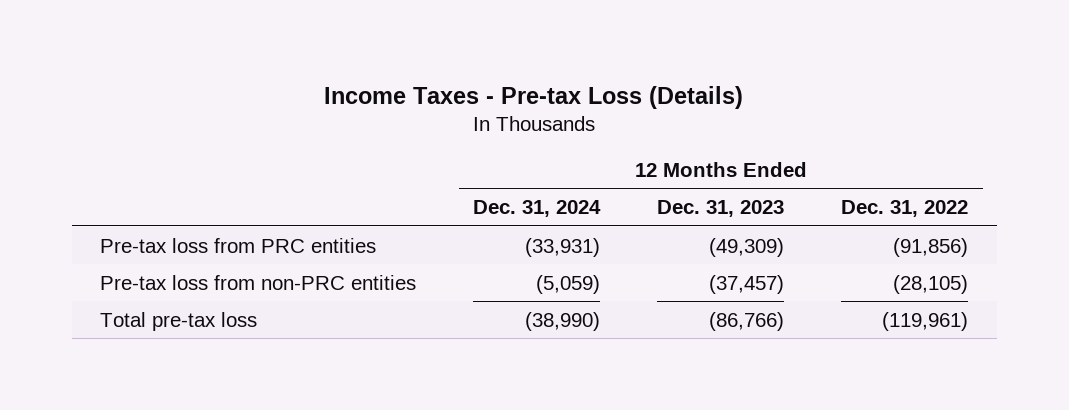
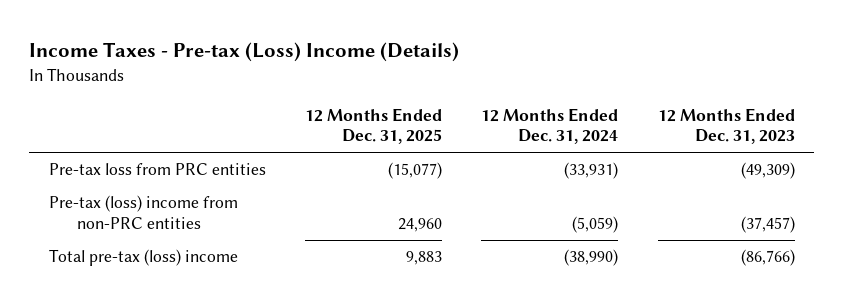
- Income Taxes - Pre-tax Loss (Details)
+ Income Taxes - Pre-tax (Loss) Income (Details)
- | 12 Months Ended Dec. 31, 2024 | 12 Months Ended Dec. 31, 2023 | 12 Months Ended Dec. 31, 2022
+ | 12 Months Ended Dec. 31, 2025 | 12 Months Ended Dec. 31, 2024 | 12 Months Ended Dec. 31, 2023
- Pre-tax loss from non-PRC entities | (5,059) | (37,457) | (28,105)
- Total pre-tax loss | (38,990) | (86,766) | (119,961)
+ Pre-tax (loss) income from non-PRC entities | 24,960 | (5,059) | (37,457)
+ Total pre-tax (loss) income | 9,883 | (38,990) | (86,766)

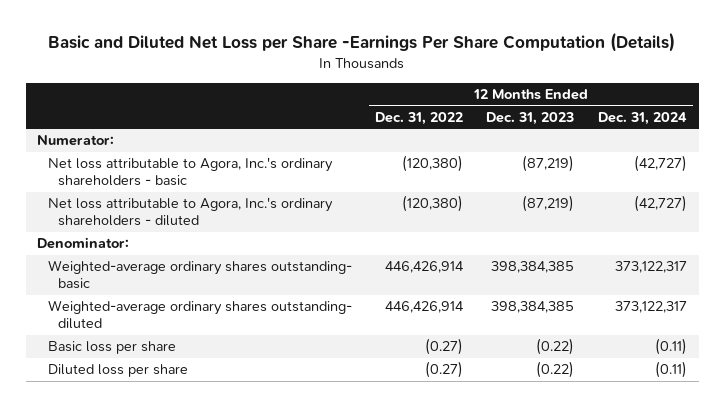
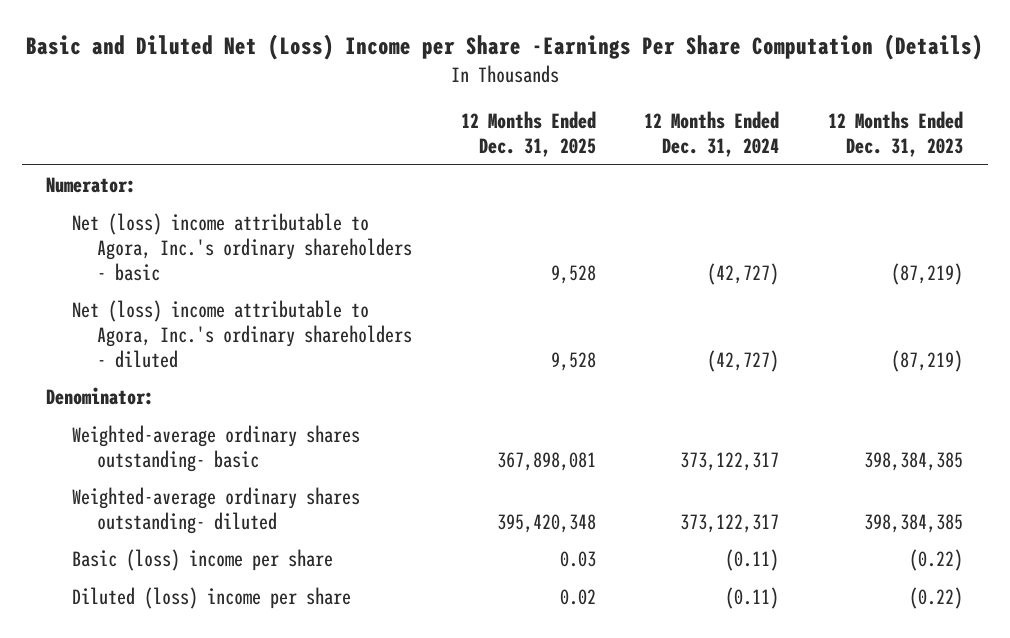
- Basic and Diluted Net Loss per Share -Earnings Per Share Computation (Details)
+ Basic and Diluted Net (Loss) Income per Share -Earnings Per Share Computation (Details)
- | 12 Months Ended Dec. 31, 2022 | 12 Months Ended Dec. 31, 2023 | 12 Months Ended Dec. 31, 2024
+ | 12 Months Ended Dec. 31, 2025 | 12 Months Ended Dec. 31, 2024 | 12 Months Ended Dec. 31, 2023
- Net loss attributable to Agora, Inc.'s ordinary shareholders - basic | (120,380) | (87,219) | (42,727)
- Net loss attributable to Agora, Inc.'s ordinary shareholders - diluted | (120,380) | (87,219) | (42,727)
+ Net (loss) income attributable to Agora, Inc.'s ordinary shareholders - basic | 9,528 | (42,727) | (87,219)
+ Net (loss) income attributable to Agora, Inc.'s ordinary shareholders - diluted | 9,528 | (42,727) | (87,219)
- Basic loss per share | (0.27) | (0.22) | (0.11)
- Diluted loss per share | (0.27) | (0.22) | (0.11)
+ Basic (loss) income per share | 0.03 | (0.11) | (0.22)
+ Diluted (loss) income per share | 0.02 | (0.11) | (0.22)

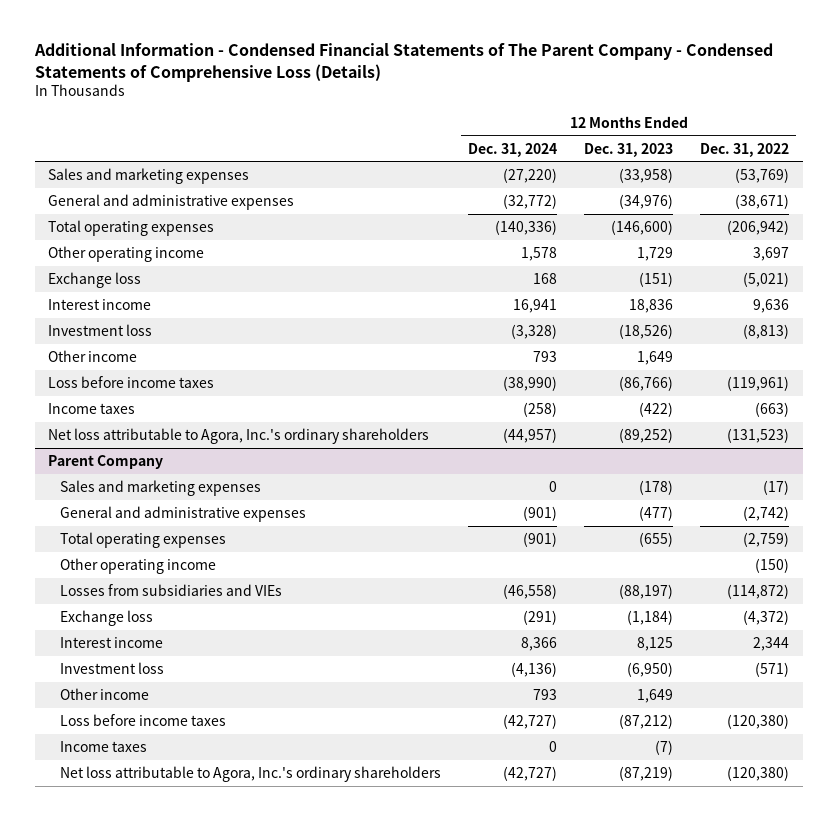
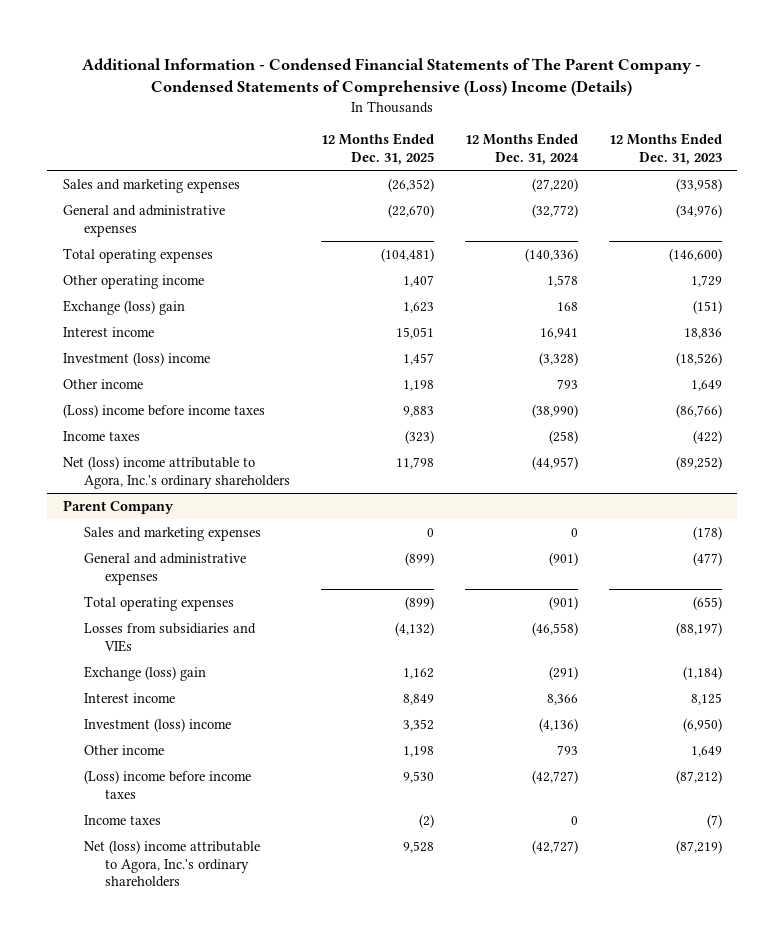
- Additional Information - Condensed Financial Statements of The Parent Company - Condensed Statements of Comprehensive Loss (Details)
+ Additional Information - Condensed Financial Statements of The Parent Company - Condensed Statements of Comprehensive (Loss) Income (Details)
- | 12 Months Ended Dec. 31, 2024 | 12 Months Ended Dec. 31, 2023 | 12 Months Ended Dec. 31, 2022
+ | 12 Months Ended Dec. 31, 2025 | 12 Months Ended Dec. 31, 2024 | 12 Months Ended Dec. 31, 2023
- Exchange loss | 168 | (151) | (5,021)
+ Exchange (loss) gain | 1,623 | 168 | (151)
- Investment loss | (3,328) | (18,526) | (8,813)
+ Investment (loss) income | 1,457 | (3,328) | (18,526)
- Loss before income taxes | (38,990) | (86,766) | (119,961)
+ (Loss) income before income taxes | 9,883 | (38,990) | (86,766)
- Net loss attributable to Agora, Inc.'s ordinary shareholders | (44,957) | (89,252) | (131,523)
+ Net (loss) income attributable to Agora, Inc.'s ordinary shareholders | 11,798 | (44,957) | (89,252)
@ Parent Company
- Other operating income | | | (150)
- Exchange loss | (291) | (1,184) | (4,372)
+ Exchange (loss) gain | 1,162 | (291) | (1,184)
- Investment loss | (4,136) | (6,950) | (571)
+ Investment (loss) income | 3,352 | (4,136) | (6,950)
- Loss before income taxes | (42,727) | (87,212) | (120,380)
+ (Loss) income before income taxes | 9,530 | (42,727) | (87,212)
- Net loss attributable to Agora, Inc.'s ordinary shareholders | (42,727) | (87,219) | (120,380)
+ Net (loss) income attributable to Agora, Inc.'s ordinary shareholders | 9,528 | (42,727) | (87,219)

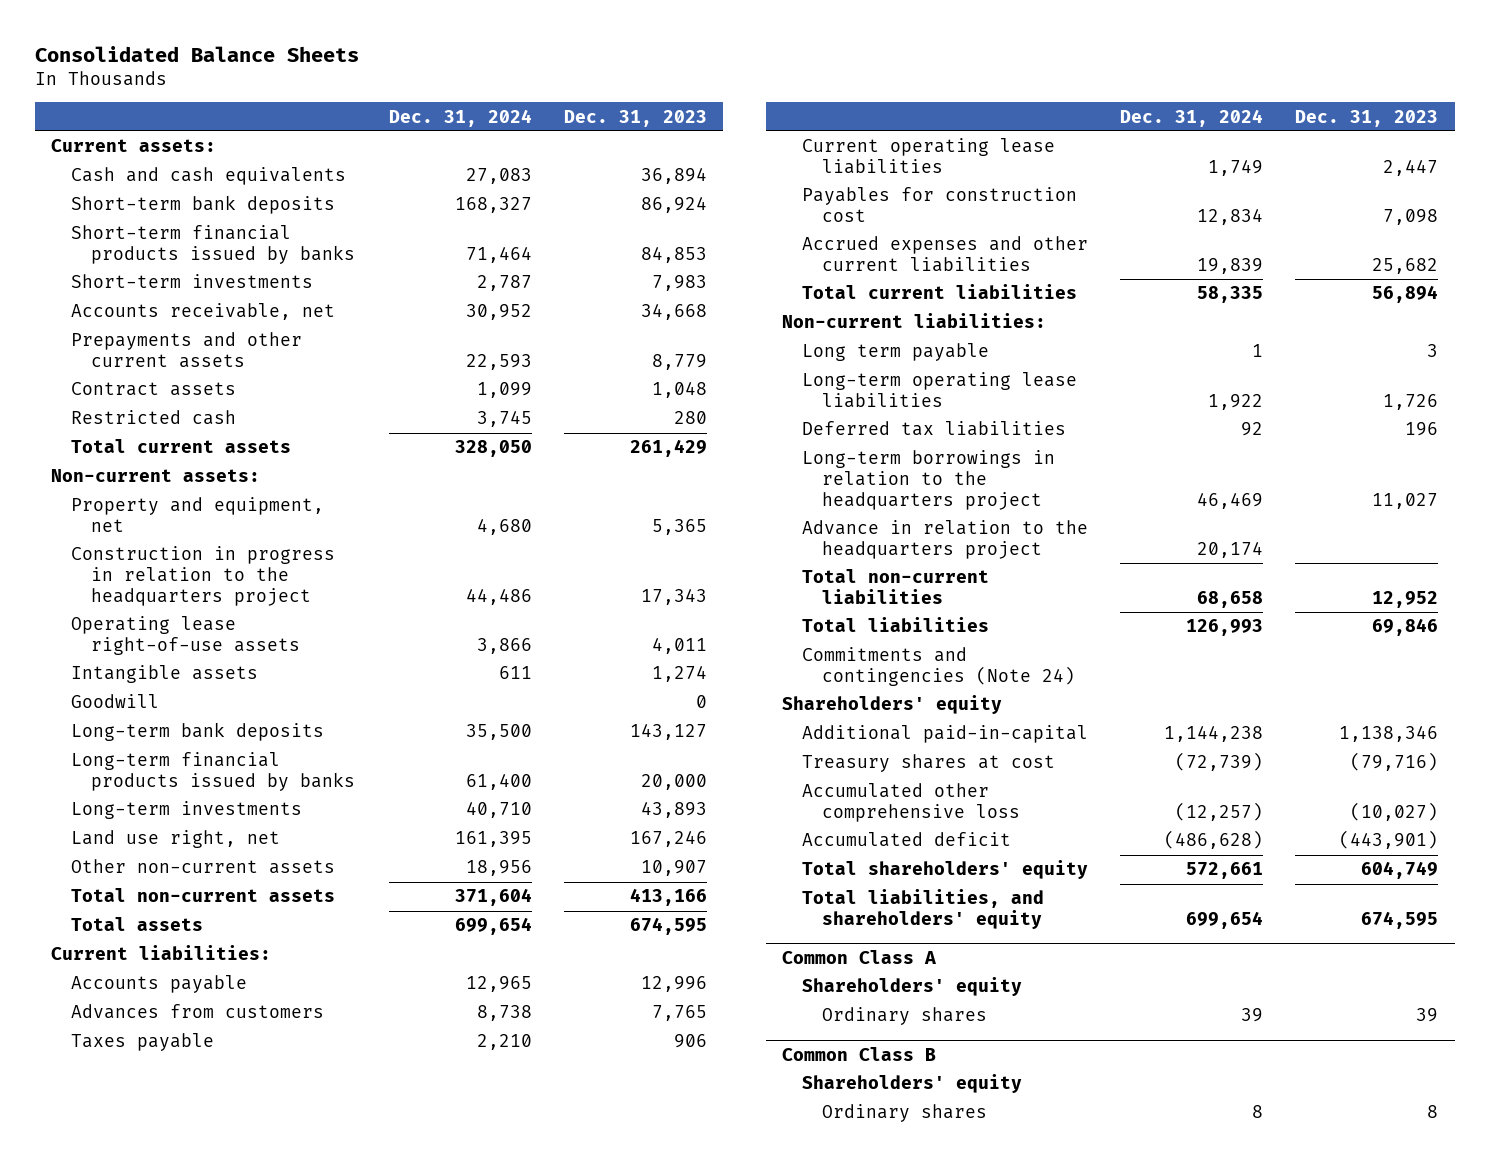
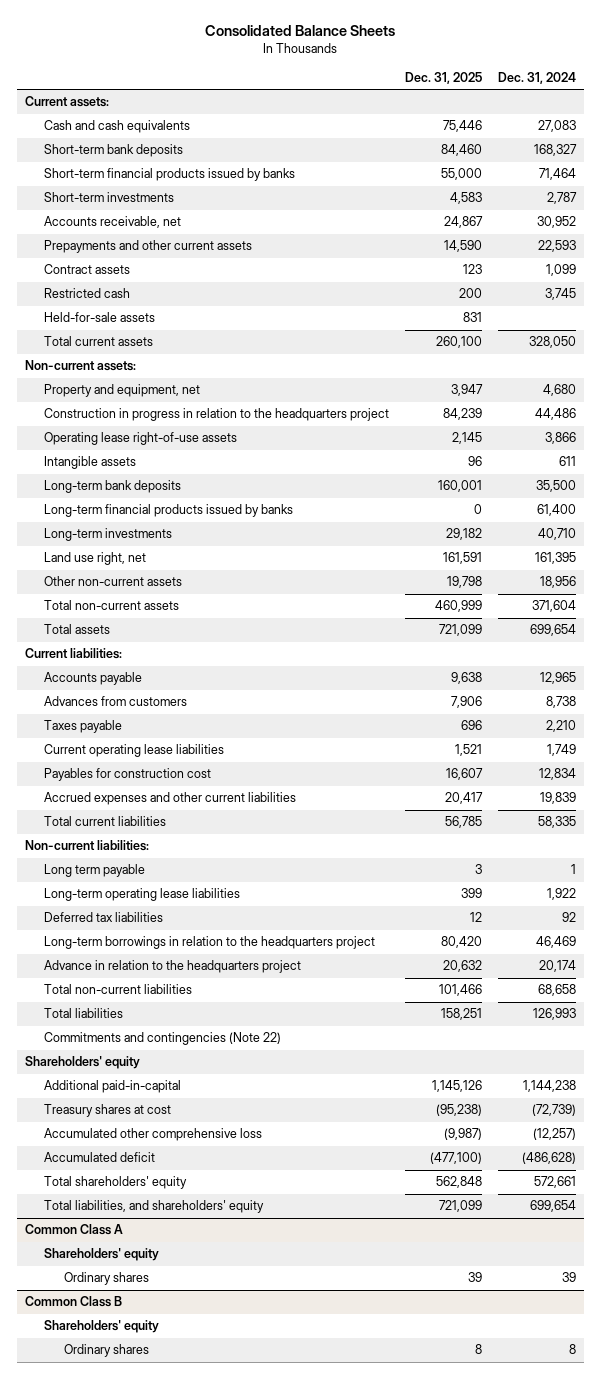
- | Dec. 31, 2024 | Dec. 31, 2023
+ | Dec. 31, 2025 | Dec. 31, 2024
+ Held-for-sale assets | 831 |
- Goodwill | | 0
- Commitments and contingencies (Note 24)
+ Commitments and contingencies (Note 22)

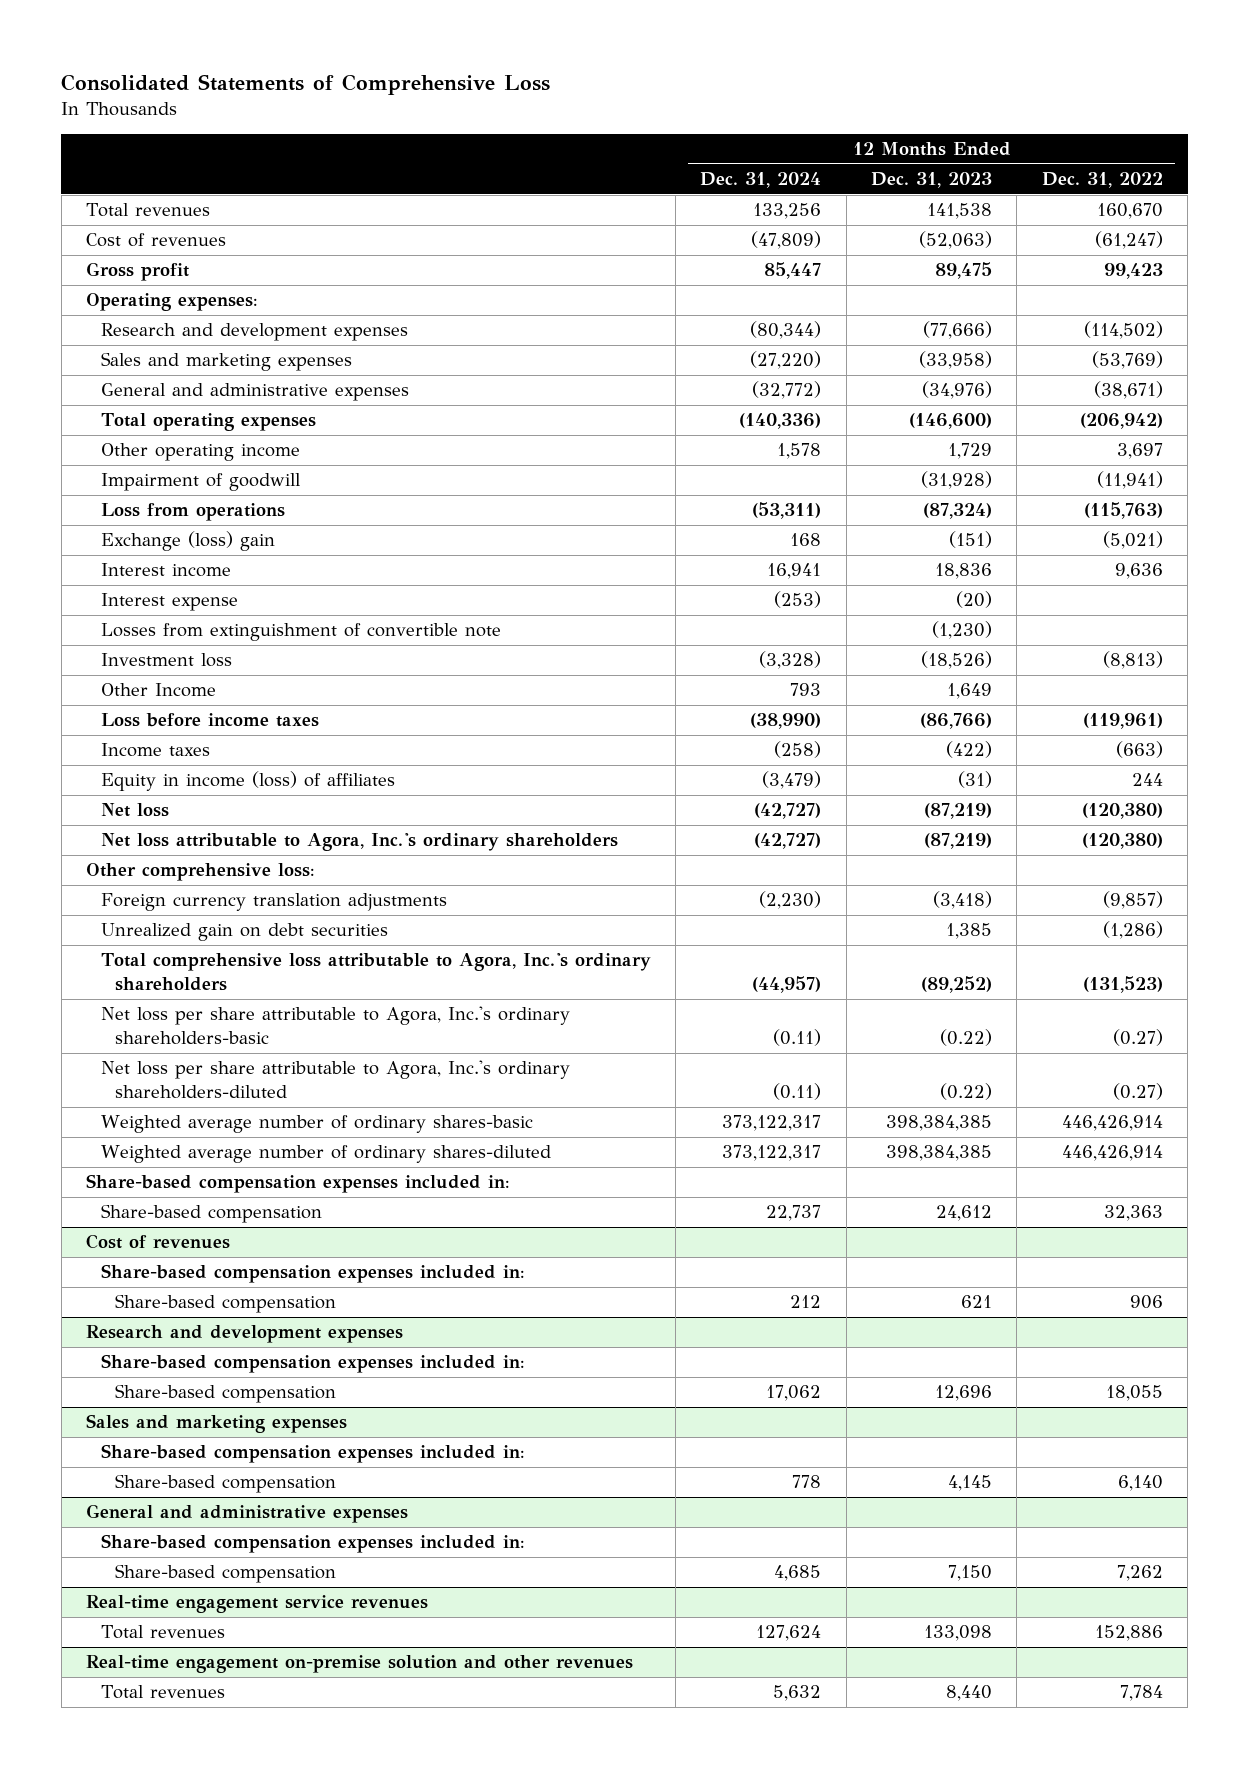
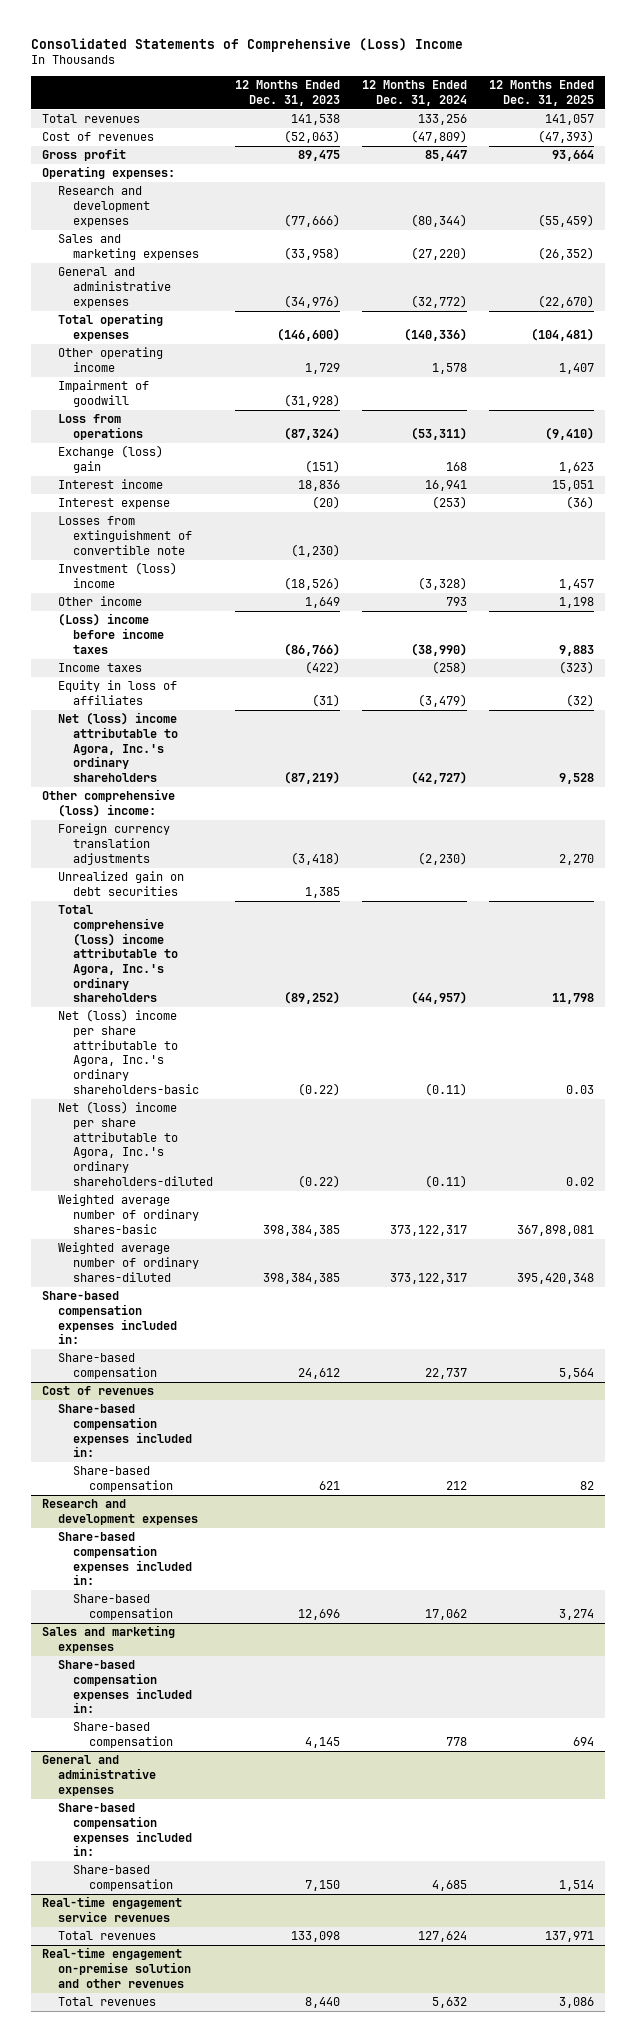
- Consolidated Statements of Comprehensive Loss
+ Consolidated Statements of Comprehensive (Loss) Income
- | 12 Months Ended Dec. 31, 2024 | 12 Months Ended Dec. 31, 2023 | 12 Months Ended Dec. 31, 2022
+ | 12 Months Ended Dec. 31, 2023 | 12 Months Ended Dec. 31, 2024 | 12 Months Ended Dec. 31, 2025
- Investment loss | (3,328) | (18,526) | (8,813)
- Other Income | 793 | 1,649 |
- Loss before income taxes | (38,990) | (86,766) | (119,961)
+ Investment (loss) income | (18,526) | (3,328) | 1,457
+ Other income | 1,649 | 793 | 1,198
+ (Loss) income before income taxes | (86,766) | (38,990) | 9,883
- Equity in income (loss) of affiliates | (3,479) | (31) | 244
- Net loss | (42,727) | (87,219) | (120,380)
- Net loss attributable to Agora, Inc.'s ordinary shareholders | (42,727) | (87,219) | (120,380)
- Other comprehensive loss:
+ Equity in loss of affiliates | (31) | (3,479) | (32)
+ Net (loss) income attributable to Agora, Inc.'s ordinary shareholders | (87,219) | (42,727) | 9,528
+ Other comprehensive (loss) income:
- Total comprehensive loss attributable to Agora, Inc.'s ordinary shareholders | (44,957) | (89,252) | (131,523)
- Net loss per share attributable to Agora, Inc.'s ordinary shareholders-basic | (0.11) | (0.22) | (0.27)
- Net loss per share attributable to Agora, Inc.'s ordinary shareholders-diluted | (0.11) | (0.22) | (0.27)
+ Total comprehensive (loss) income attributable to Agora, Inc.'s ordinary shareholders | (89,252) | (44,957) | 11,798
+ Net (loss) income per share attributable to Agora, Inc.'s ordinary shareholders-basic | (0.22) | (0.11) | 0.03
+ Net (loss) income per share attributable to Agora, Inc.'s ordinary shareholders-diluted | (0.22) | (0.11) | 0.02

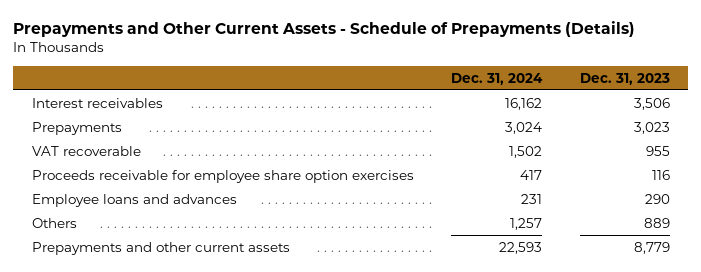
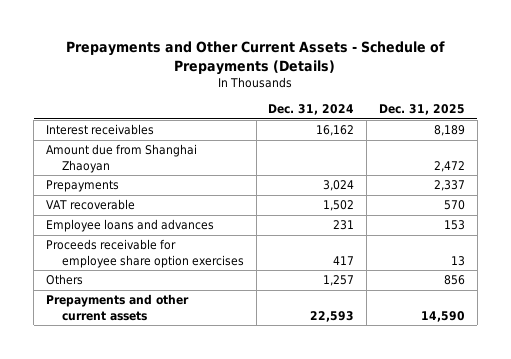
- | Dec. 31, 2024 | Dec. 31, 2023
+ | Dec. 31, 2024 | Dec. 31, 2025
+ Amount due from Shanghai Zhaoyan | | 2,472
moved down: Proceeds receivable for employee share option exercises | 417 | 13

